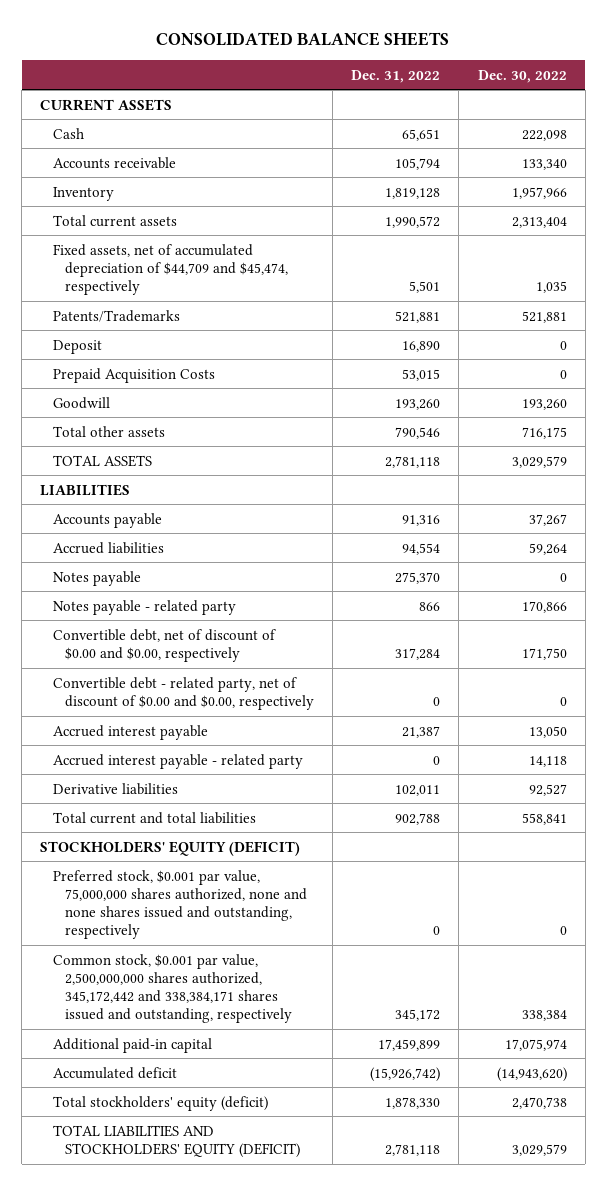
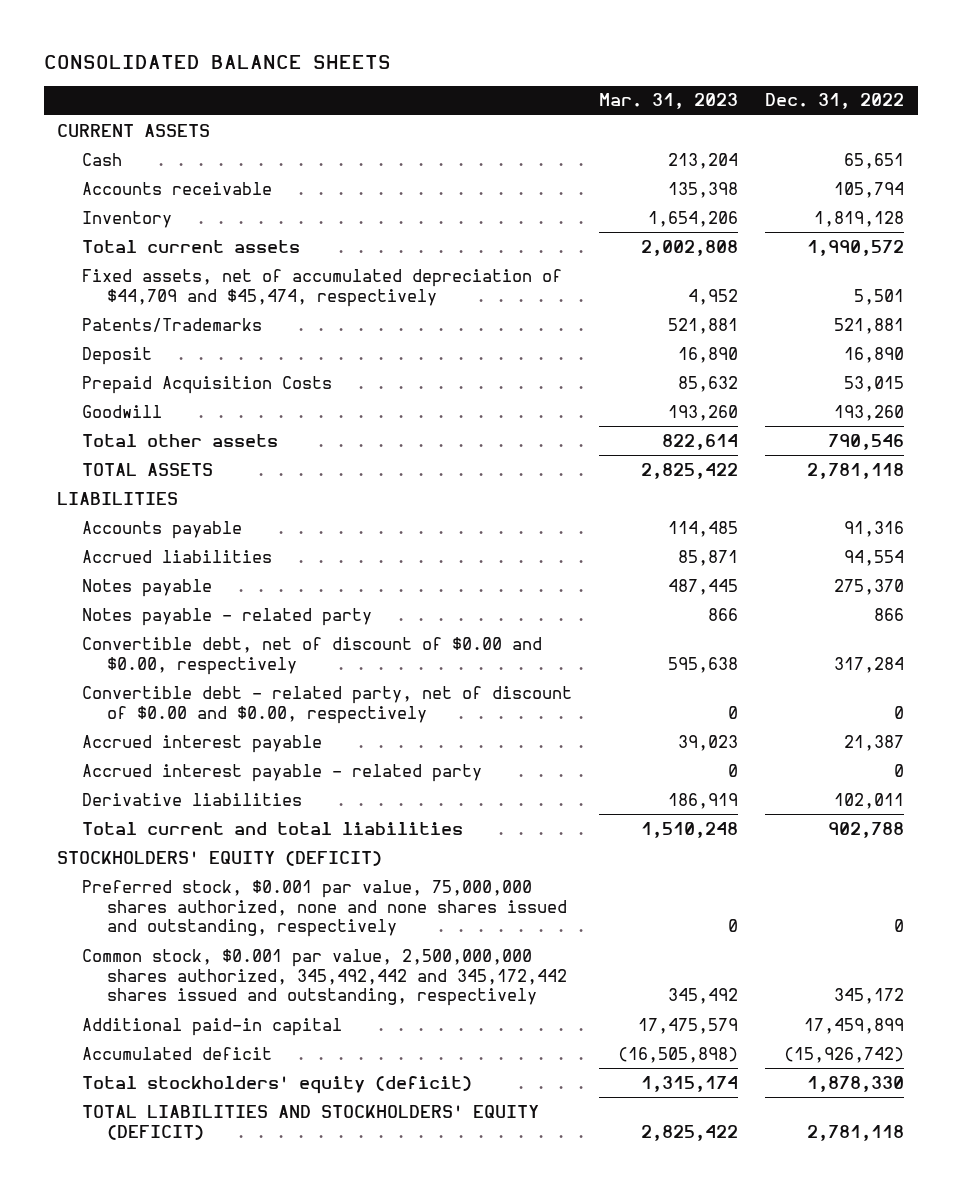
- | Dec. 31, 2022 | Dec. 30, 2022
+ | Mar. 31, 2023 | Dec. 31, 2022
- Common stock, $0.001 par value, 2,500,000,000 shares authorized, 345,172,442 and 338,384,171 shares issued and outstanding, respectively | 345,172 | 338,384
+ Common stock, $0.001 par value, 2,500,000,000 shares authorized, 345,492,442 and 345,172,442 shares issued and outstanding, respectively | 345,492 | 345,172

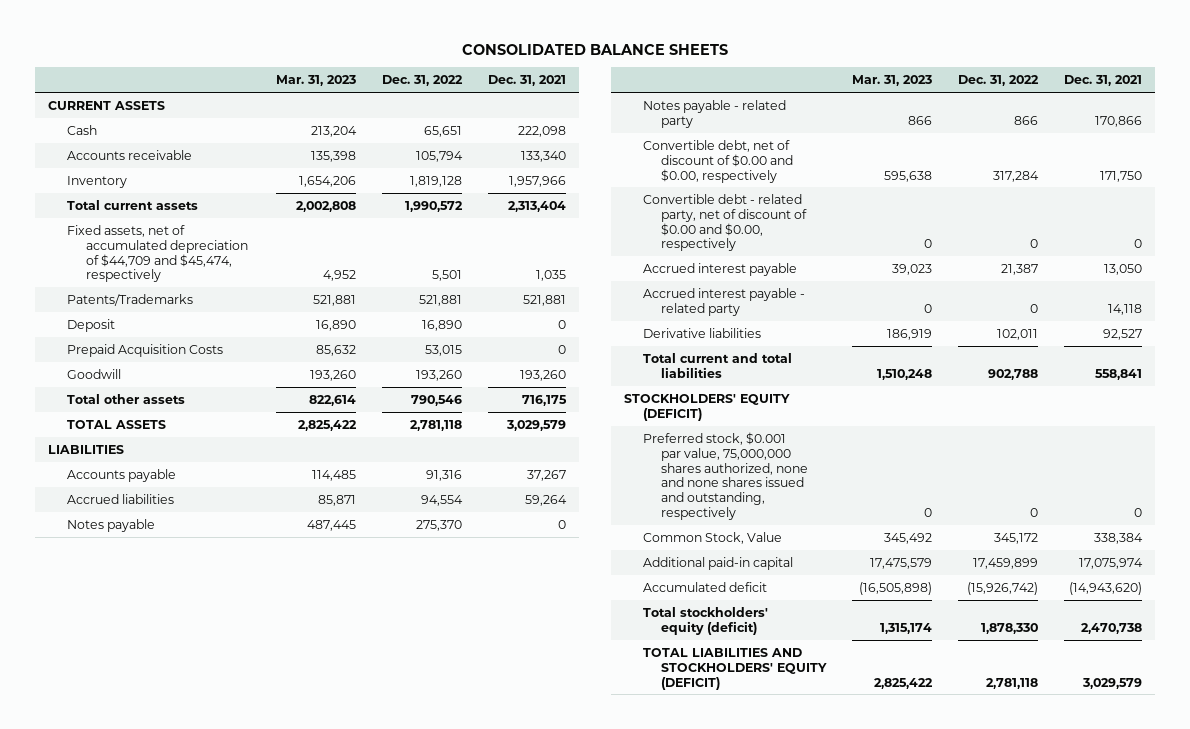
- | Mar. 31, 2023 | Dec. 31, 2022
+ | Mar. 31, 2023 | Dec. 31, 2022 | Dec. 31, 2021
- Common stock, $0.001 par value, 2,500,000,000 shares authorized, 345,492,442 and 345,172,442 shares issued and outstanding, respectively | 345,492 | 345,172
+ Common Stock, Value | 345,492 | 345,172 | 338,384

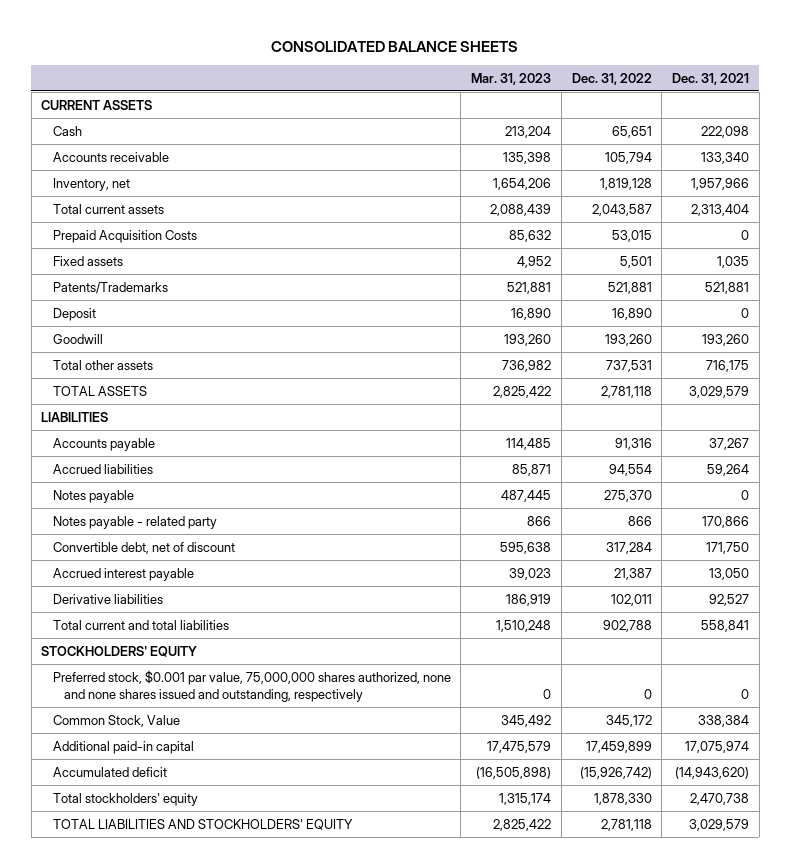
- Inventory | 1,654,206 | 1,819,128 | 1,957,966
- Total current assets | 2,002,808 | 1,990,572 | 2,313,404
- Fixed assets, net of accumulated depreciation of $44,709 and $45,474, respectively | 4,952 | 5,501 | 1,035
+ Inventory, net | 1,654,206 | 1,819,128 | 1,957,966
+ Total current assets | 2,088,439 | 2,043,587 | 2,313,404
moved up: Prepaid Acquisition Costs | 85,632 | 53,015 | 0
+ Fixed assets | 4,952 | 5,501 | 1,035
- Total other assets | 822,614 | 790,546 | 716,175
+ Total other assets | 736,982 | 737,531 | 716,175
- Convertible debt, net of discount of $0.00 and $0.00, respectively | 595,638 | 317,284 | 171,750
- Convertible debt - related party, net of discount of $0.00 and $0.00, respectively | 0 | 0 | 0
+ Convertible debt, net of discount | 595,638 | 317,284 | 171,750
- Accrued interest payable - related party | 0 | 0 | 14,118
- STOCKHOLDERS' EQUITY (DEFICIT)
+ STOCKHOLDERS' EQUITY
- Total stockholders' equity (deficit) | 1,315,174 | 1,878,330 | 2,470,738
- TOTAL LIABILITIES AND STOCKHOLDERS' EQUITY (DEFICIT) | 2,825,422 | 2,781,118 | 3,029,579
+ Total stockholders' equity | 1,315,174 | 1,878,330 | 2,470,738
+ TOTAL LIABILITIES AND STOCKHOLDERS' EQUITY | 2,825,422 | 2,781,118 | 3,029,579

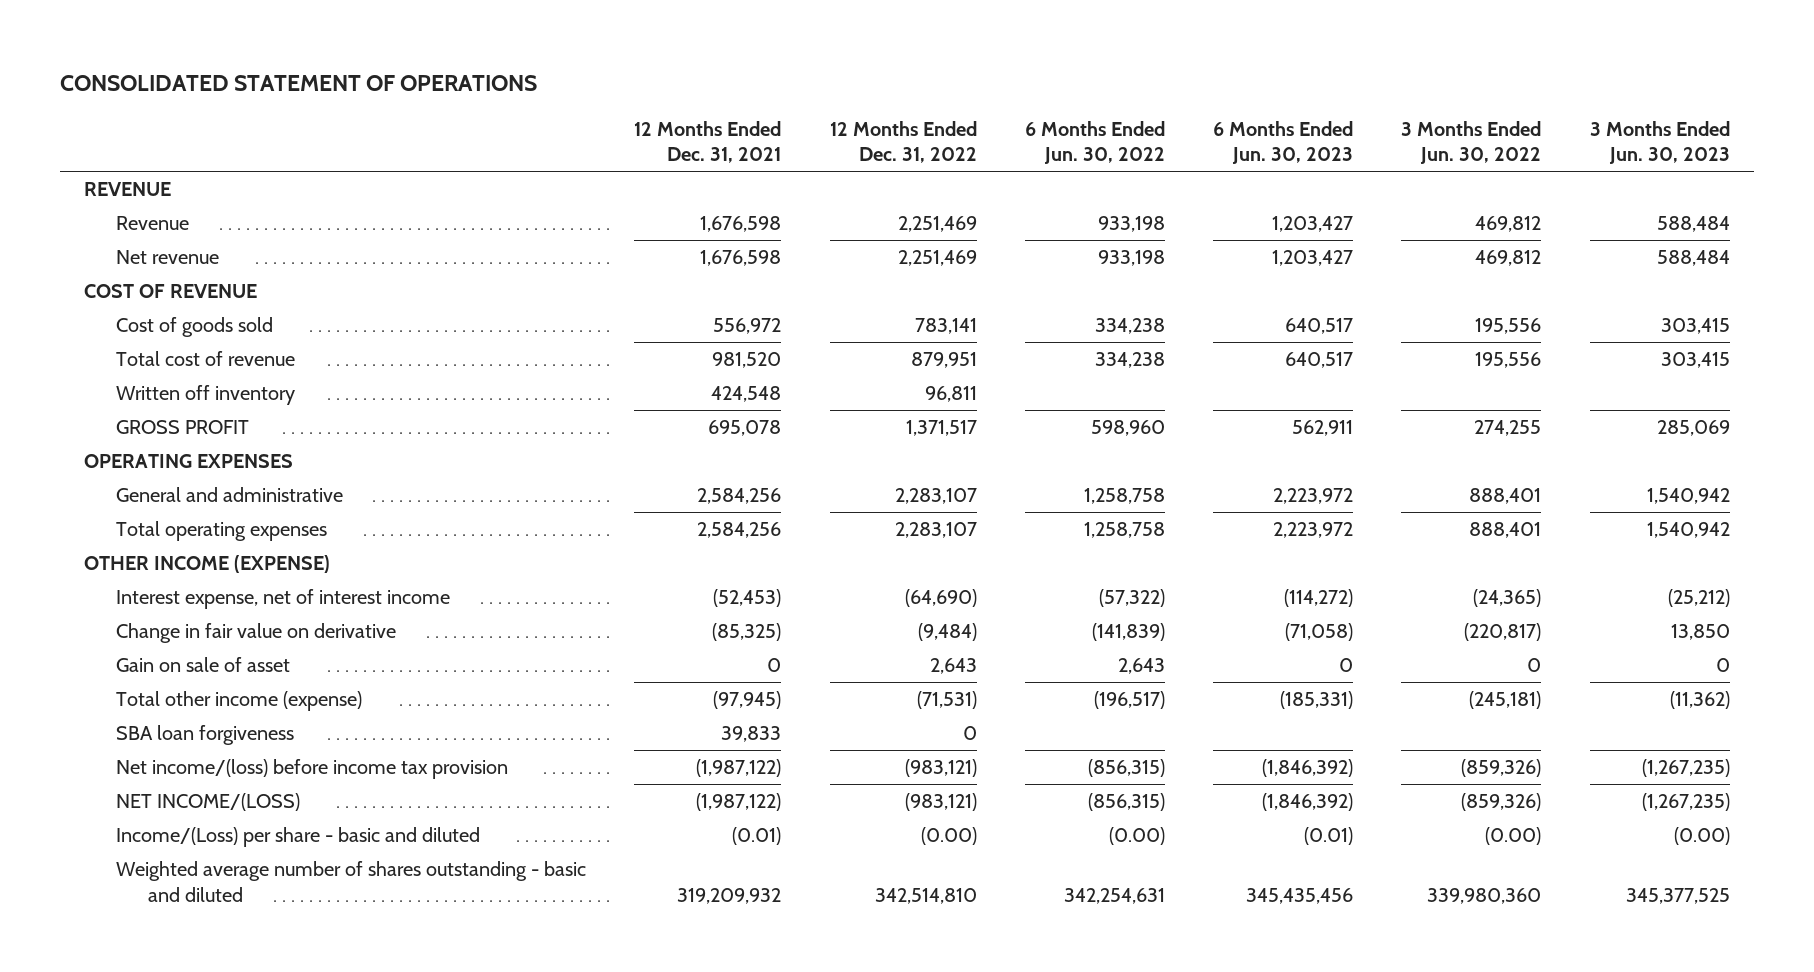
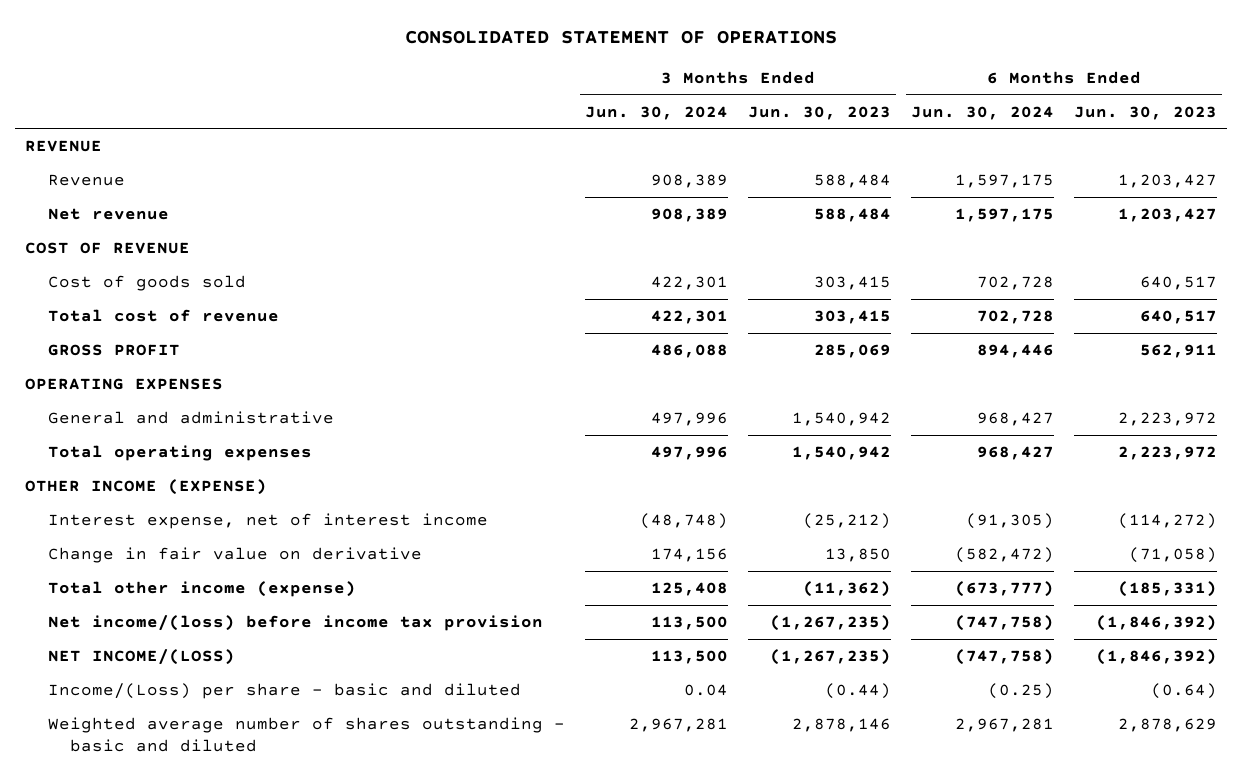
- | 12 Months Ended Dec. 31, 2021 | 12 Months Ended Dec. 31, 2022 | 6 Months Ended Jun. 30, 2022 | 6 Months Ended Jun. 30, 2023 | 3 Months Ended Jun. 30, 2022 | 3 Months Ended Jun. 30, 2023
+ | 3 Months Ended Jun. 30, 2024 | 3 Months Ended Jun. 30, 2023 | 6 Months Ended Jun. 30, 2024 | 6 Months Ended Jun. 30, 2023
- Written off inventory | 424,548 | 96,811 | | | |
- Gain on sale of asset | 0 | 2,643 | 2,643 | 0 | 0 | 0
- SBA loan forgiveness | 39,833 | 0 | | | |
- Income/(Loss) per share - basic and diluted | (0.01) | (0.00) | (0.00) | (0.01) | (0.00) | (0.00)
- Weighted average number of shares outstanding - basic and diluted | 319,209,932 | 342,514,810 | 342,254,631 | 345,435,456 | 339,980,360 | 345,377,525
+ Income/(Loss) per share - basic and diluted | 0.04 | (0.44) | (0.25) | (0.64)
+ Weighted average number of shares outstanding - basic and diluted | 2,967,281 | 2,878,146 | 2,967,281 | 2,878,629

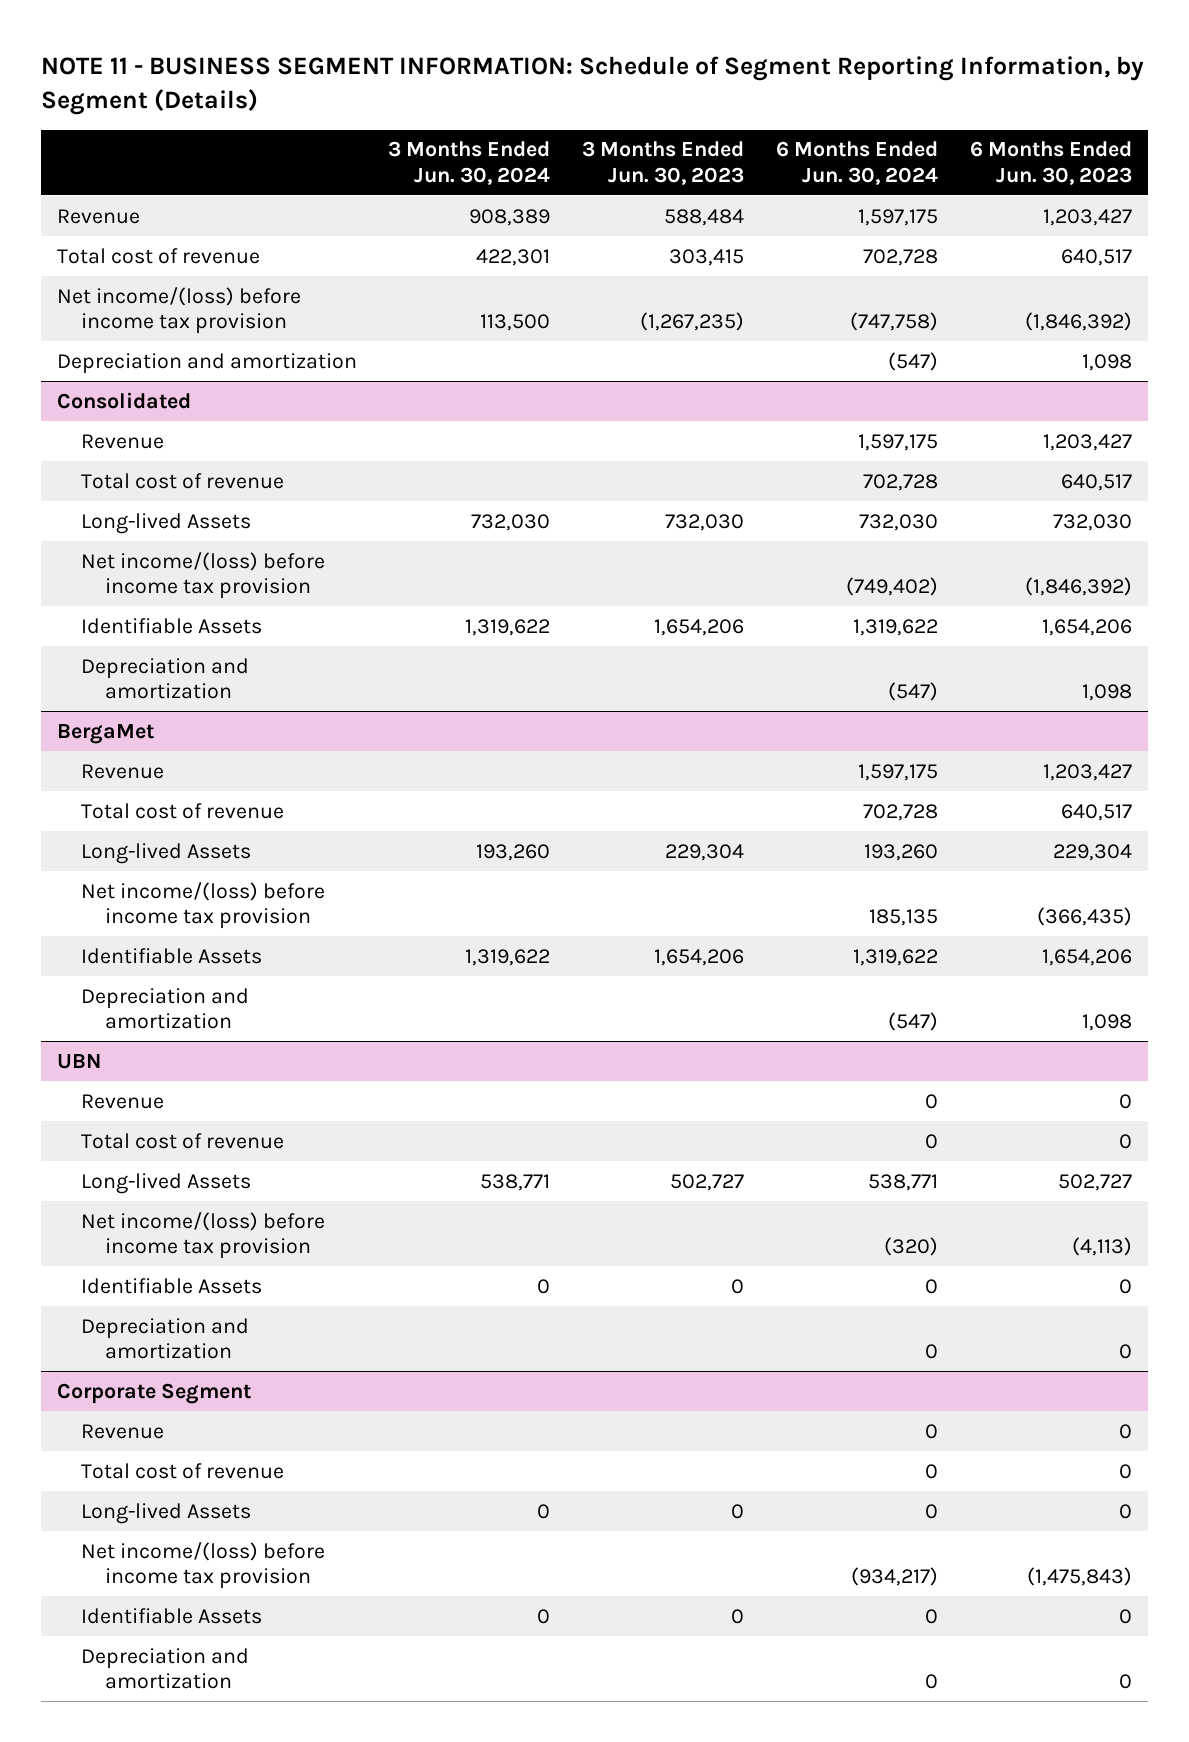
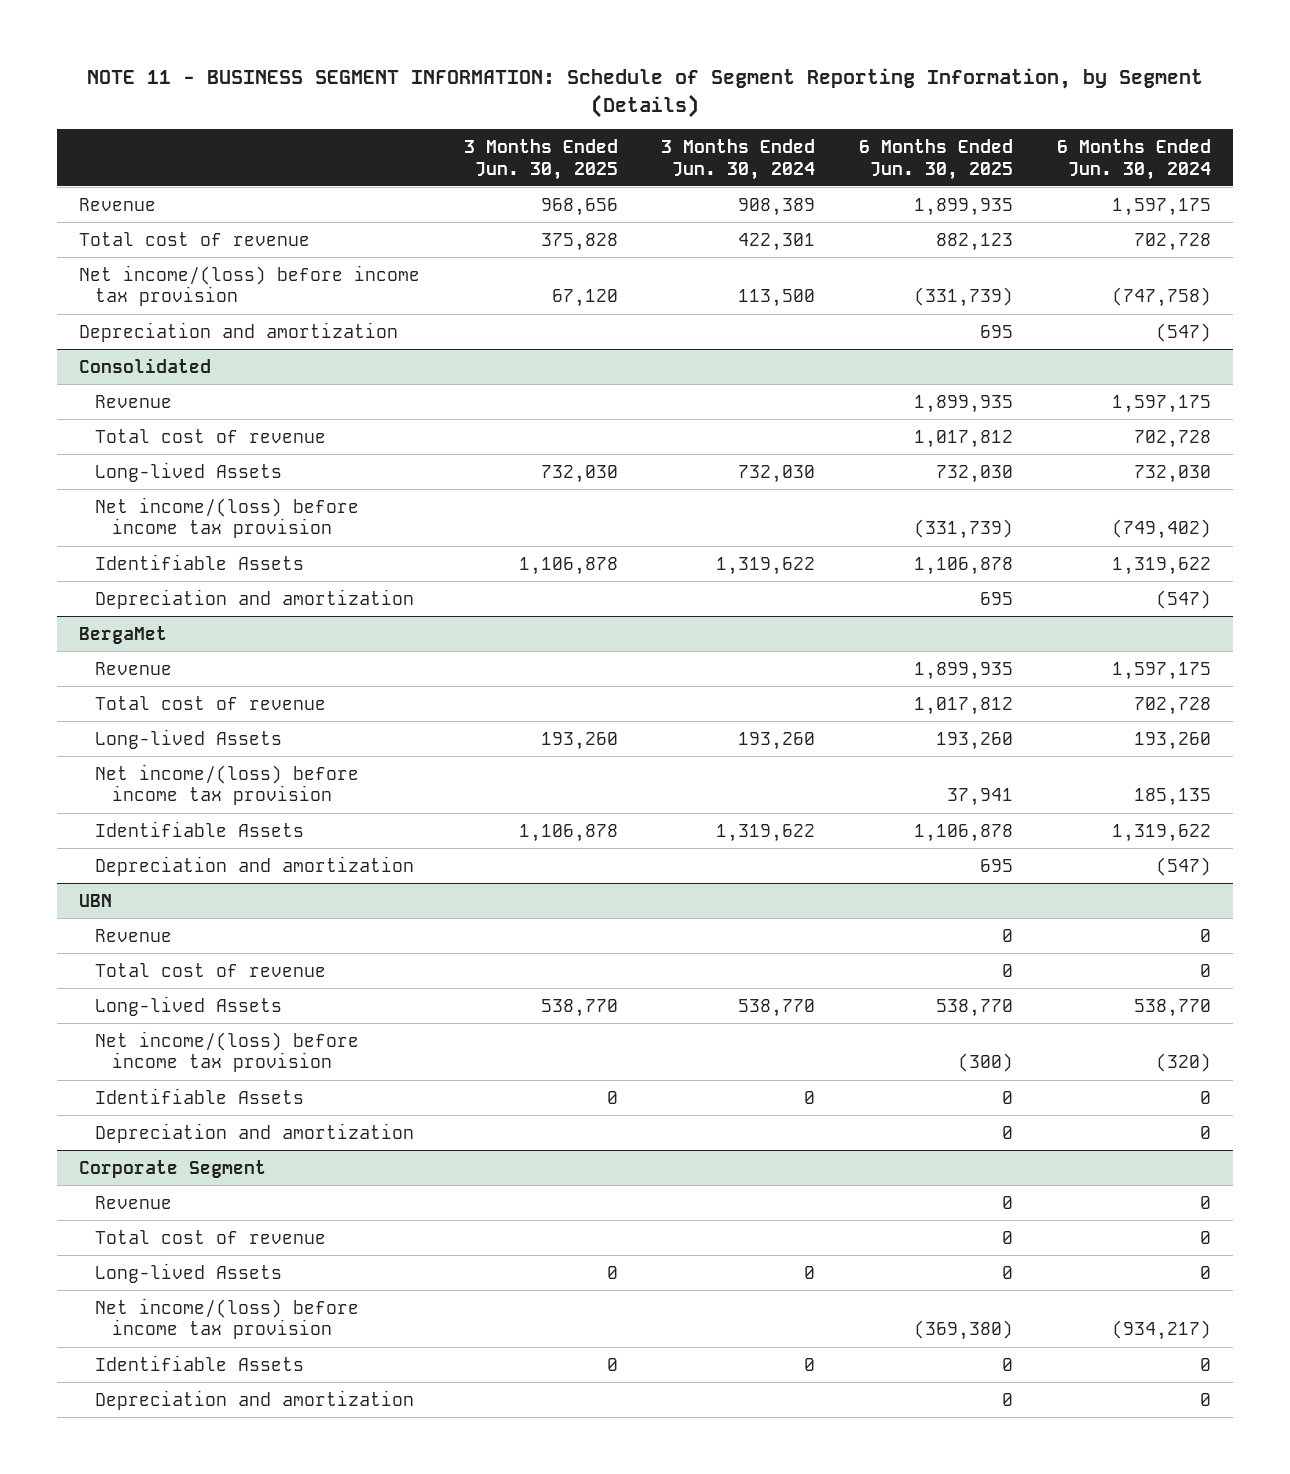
- | 3 Months Ended Jun. 30, 2024 | 3 Months Ended Jun. 30, 2023 | 6 Months Ended Jun. 30, 2024 | 6 Months Ended Jun. 30, 2023
+ | 3 Months Ended Jun. 30, 2025 | 3 Months Ended Jun. 30, 2024 | 6 Months Ended Jun. 30, 2025 | 6 Months Ended Jun. 30, 2024
@ UBN
- Long-lived Assets | 538,771 | 502,727 | 538,771 | 502,727
+ Long-lived Assets | 538,770 | 538,770 | 538,770 | 538,770

